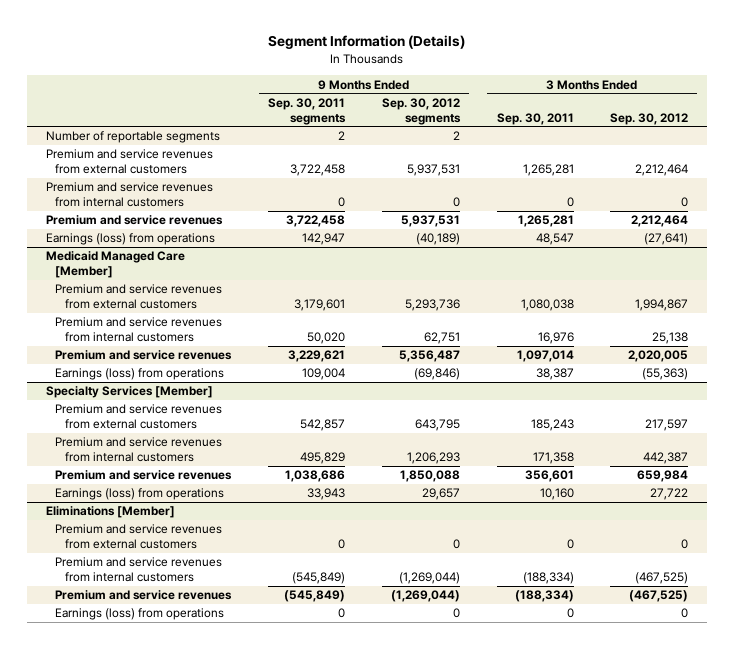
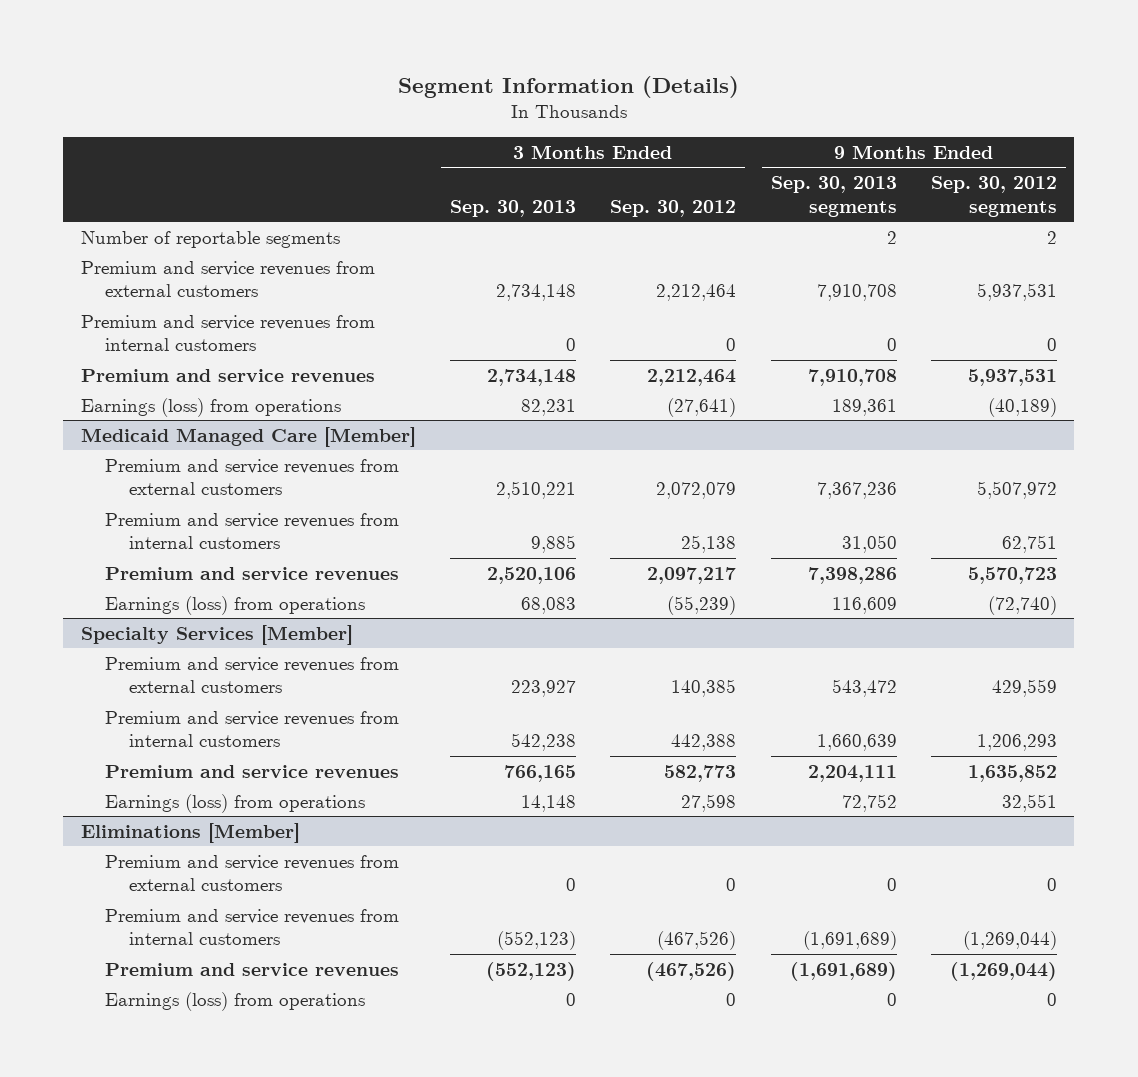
- | 9 Months Ended Sep. 30, 2011 segments | 9 Months Ended Sep. 30, 2012 segments | 3 Months Ended Sep. 30, 2011 | 3 Months Ended Sep. 30, 2012
+ | 3 Months Ended Sep. 30, 2013 | 3 Months Ended Sep. 30, 2012 | 9 Months Ended Sep. 30, 2013 segments | 9 Months Ended Sep. 30, 2012 segments
@ Medicaid Managed Care [Member]
- Premium and service revenues from external customers | 3,179,601 | 5,293,736 | 1,080,038 | 1,994,867
+ Premium and service revenues from external customers | 2,510,221 | 2,072,079 | 7,367,236 | 5,507,972
- Premium and service revenues | 3,229,621 | 5,356,487 | 1,097,014 | 2,020,005
- Earnings (loss) from operations | 109,004 | (69,846) | 38,387 | (55,363)
+ Premium and service revenues | 2,520,106 | 2,097,217 | 7,398,286 | 5,570,723
+ Earnings (loss) from operations | 68,083 | (55,239) | 116,609 | (72,740)
@ Specialty Services [Member]
- Premium and service revenues from external customers | 542,857 | 643,795 | 185,243 | 217,597
- Premium and service revenues from internal customers | 495,829 | 1,206,293 | 171,358 | 442,387
- Premium and service revenues | 1,038,686 | 1,850,088 | 356,601 | 659,984
- Earnings (loss) from operations | 33,943 | 29,657 | 10,160 | 27,722
+ Premium and service revenues from external customers | 223,927 | 140,385 | 543,472 | 429,559
+ Premium and service revenues from internal customers | 542,238 | 442,388 | 1,660,639 | 1,206,293
+ Premium and service revenues | 766,165 | 582,773 | 2,204,111 | 1,635,852
+ Earnings (loss) from operations | 14,148 | 27,598 | 72,752 | 32,551
@ Eliminations [Member]
- Premium and service revenues from internal customers | (545,849) | (1,269,044) | (188,334) | (467,525)
- Premium and service revenues | (545,849) | (1,269,044) | (188,334) | (467,525)
+ Premium and service revenues from internal customers | (552,123) | (467,526) | (1,691,689) | (1,269,044)
+ Premium and service revenues | (552,123) | (467,526) | (1,691,689) | (1,269,044)

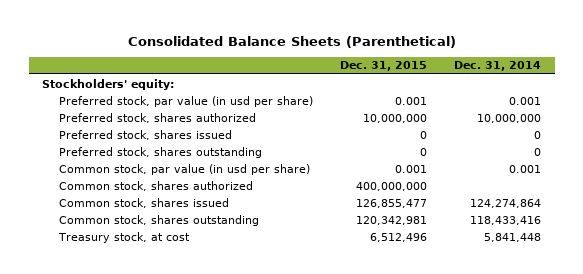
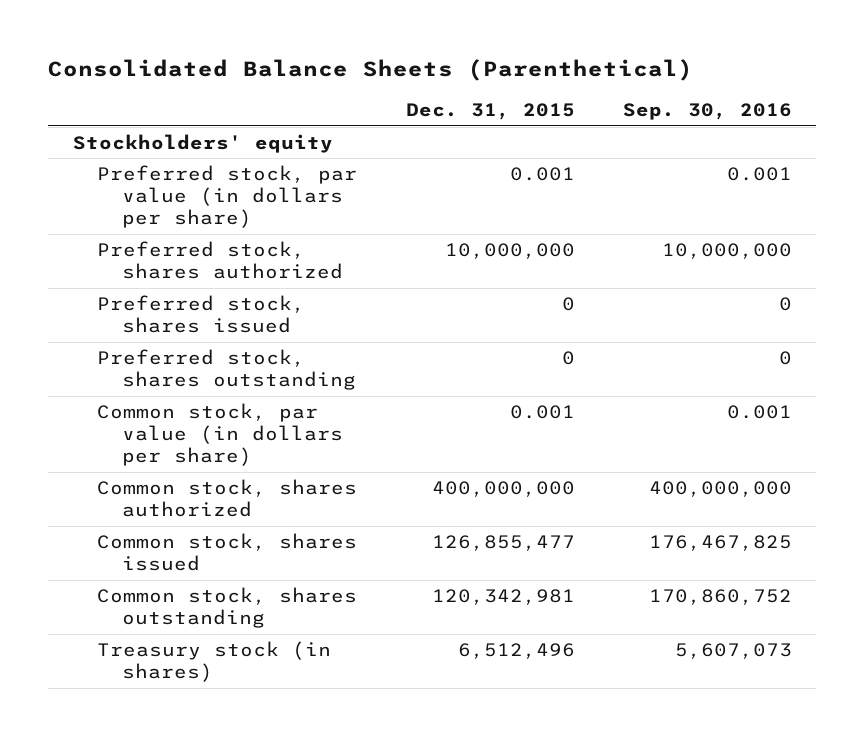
- | Dec. 31, 2015 | Dec. 31, 2014
+ | Dec. 31, 2015 | Sep. 30, 2016
- Stockholders' equity:
- Preferred stock, par value (in usd per share) | 0.001 | 0.001
+ Stockholders' equity
+ Preferred stock, par value (in dollars per share) | 0.001 | 0.001
- Common stock, par value (in usd per share) | 0.001 | 0.001
+ Common stock, par value (in dollars per share) | 0.001 | 0.001
- Treasury stock, at cost | 6,512,496 | 5,841,448
+ Treasury stock (in shares) | 6,512,496 | 5,607,073

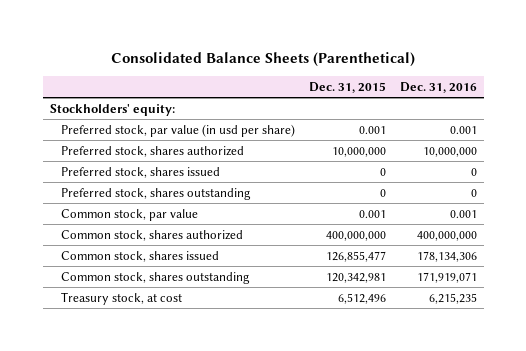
- | Dec. 31, 2015 | Sep. 30, 2016
+ | Dec. 31, 2015 | Dec. 31, 2016
- Stockholders' equity
- Preferred stock, par value (in dollars per share) | 0.001 | 0.001
+ Stockholders' equity:
+ Preferred stock, par value (in usd per share) | 0.001 | 0.001
- Common stock, par value (in dollars per share) | 0.001 | 0.001
+ Common stock, par value | 0.001 | 0.001
- Treasury stock (in shares) | 6,512,496 | 5,607,073
+ Treasury stock, at cost | 6,512,496 | 6,215,235

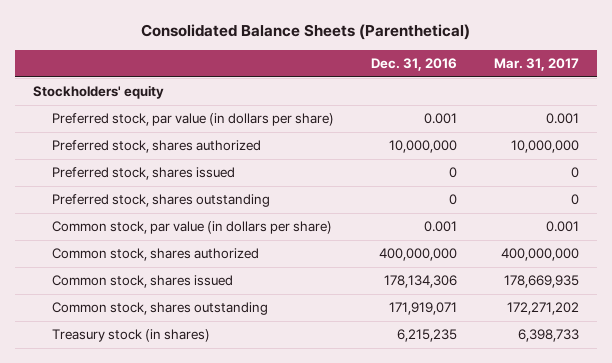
- | Dec. 31, 2015 | Dec. 31, 2016
+ | Dec. 31, 2016 | Mar. 31, 2017
- Stockholders' equity:
- Preferred stock, par value (in usd per share) | 0.001 | 0.001
+ Stockholders' equity
+ Preferred stock, par value (in dollars per share) | 0.001 | 0.001
- Common stock, par value | 0.001 | 0.001
+ Common stock, par value (in dollars per share) | 0.001 | 0.001
- Treasury stock, at cost | 6,512,496 | 6,215,235
+ Treasury stock (in shares) | 6,215,235 | 6,398,733

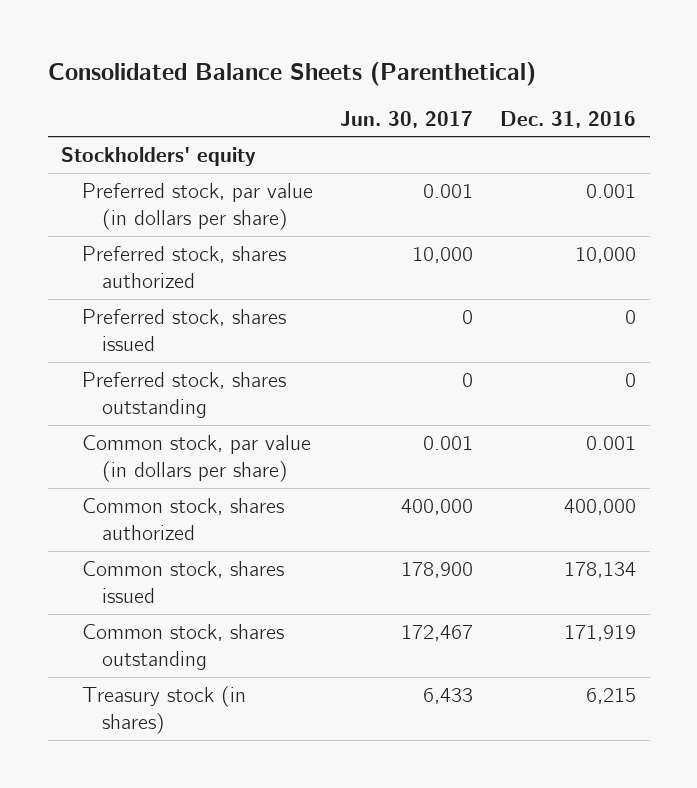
- | Dec. 31, 2016 | Mar. 31, 2017
+ | Jun. 30, 2017 | Dec. 31, 2016
- Preferred stock, shares authorized | 10,000,000 | 10,000,000
+ Preferred stock, shares authorized | 10,000 | 10,000
- Common stock, shares authorized | 400,000,000 | 400,000,000
- Common stock, shares issued | 178,134,306 | 178,669,935
- Common stock, shares outstanding | 171,919,071 | 172,271,202
- Treasury stock (in shares) | 6,215,235 | 6,398,733
+ Common stock, shares authorized | 400,000 | 400,000
+ Common stock, shares issued | 178,900 | 178,134
+ Common stock, shares outstanding | 172,467 | 171,919
+ Treasury stock (in shares) | 6,433 | 6,215

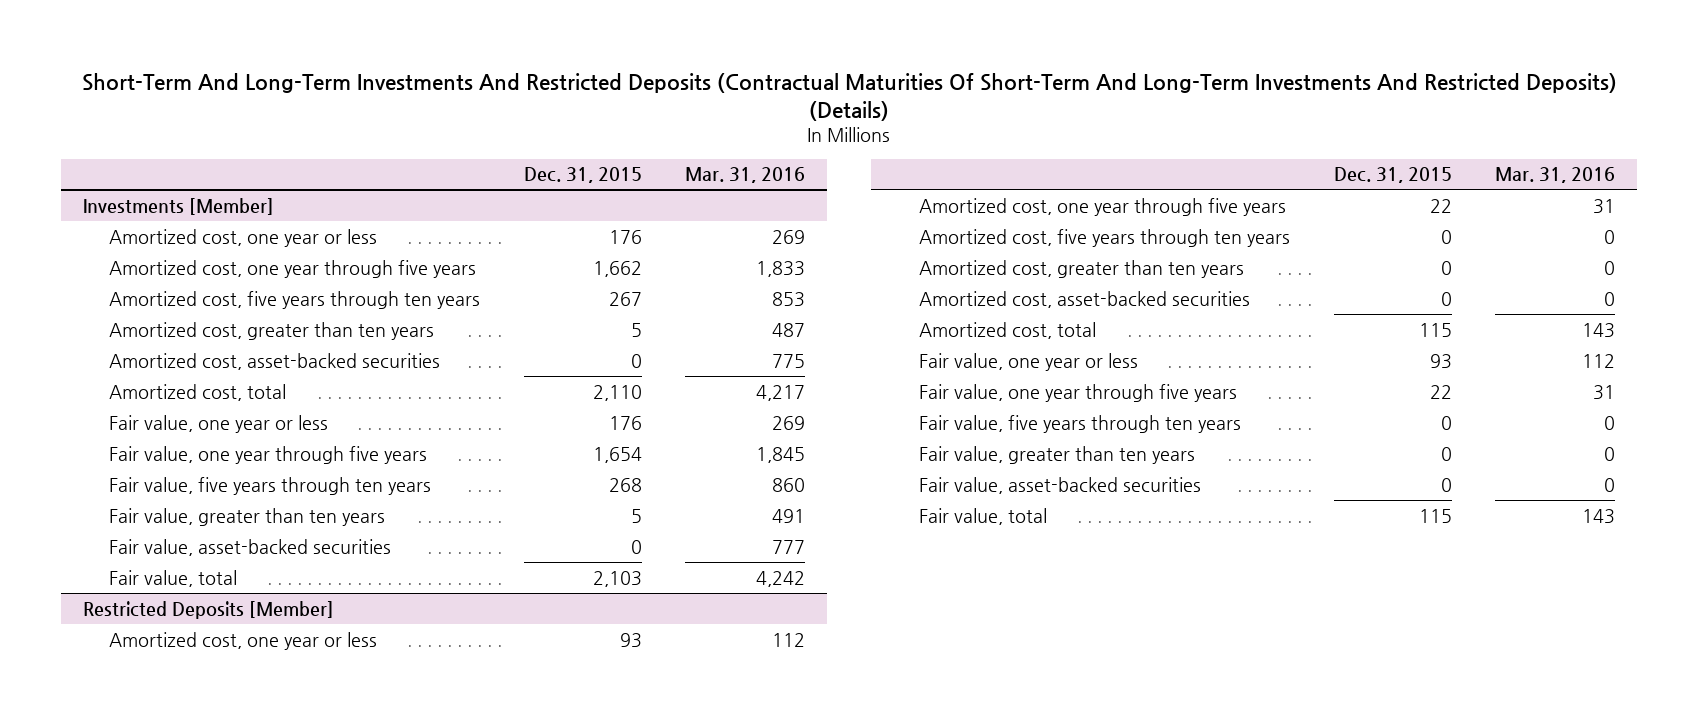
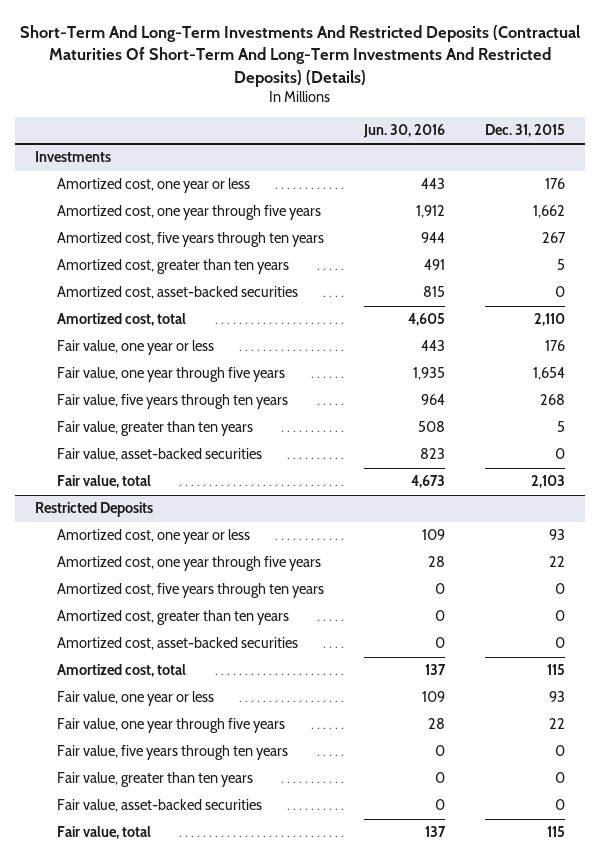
- | Dec. 31, 2015 | Mar. 31, 2016
+ | Jun. 30, 2016 | Dec. 31, 2015
- Investments [Member]
+ Investments
- Restricted Deposits [Member]
+ Restricted Deposits

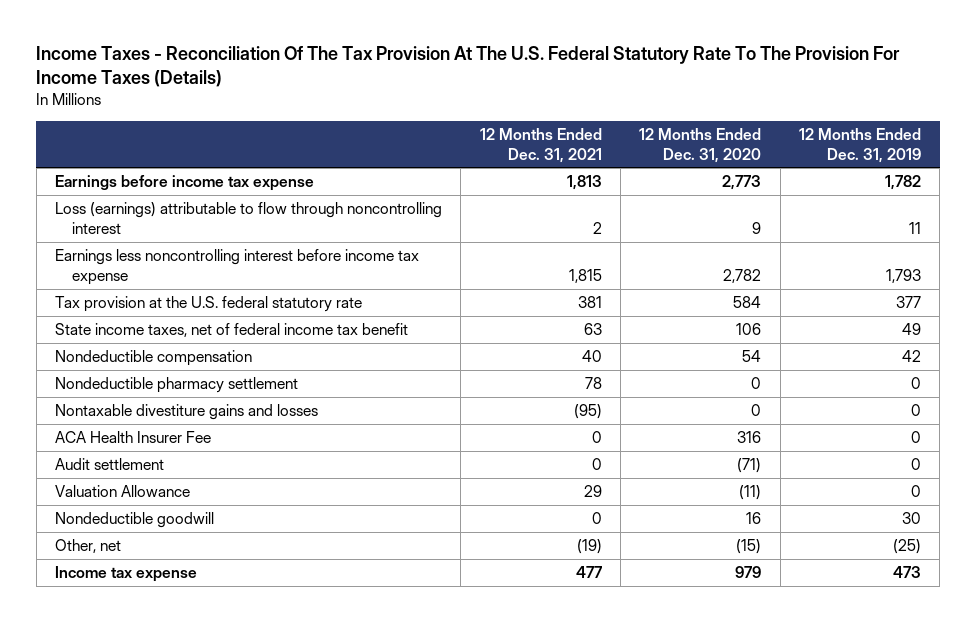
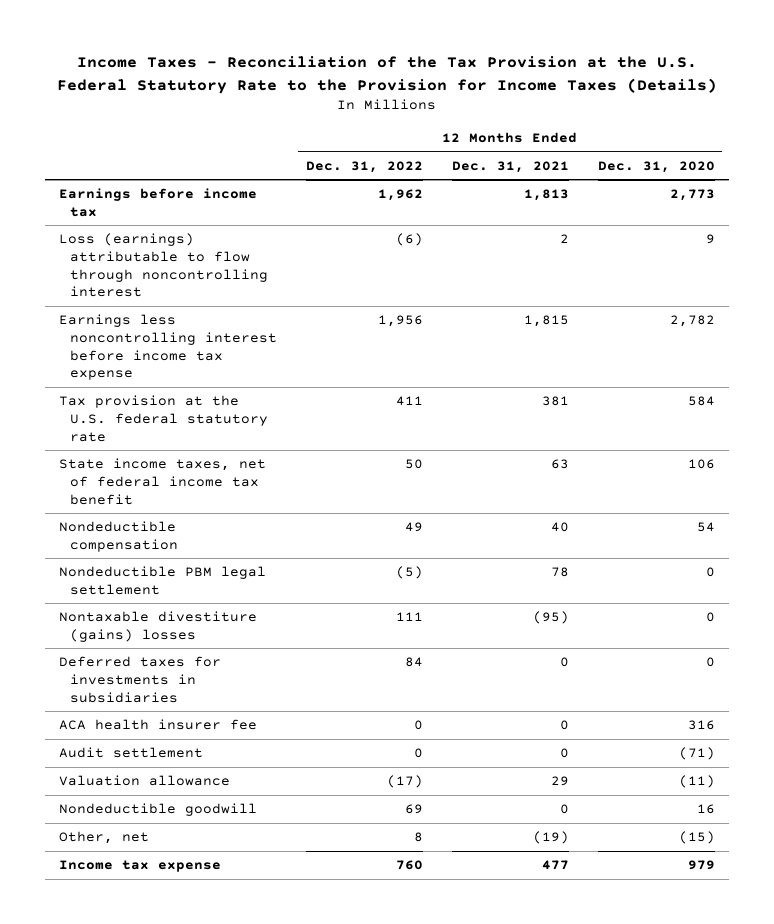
- Income Taxes - Reconciliation Of The Tax Provision At The U.S. Federal Statutory Rate To The Provision For Income Taxes (Details)
+ Income Taxes - Reconciliation of the Tax Provision at the U.S. Federal Statutory Rate to the Provision for Income Taxes (Details)
- | 12 Months Ended Dec. 31, 2021 | 12 Months Ended Dec. 31, 2020 | 12 Months Ended Dec. 31, 2019
+ | 12 Months Ended Dec. 31, 2022 | 12 Months Ended Dec. 31, 2021 | 12 Months Ended Dec. 31, 2020
- Earnings before income tax expense | 1,813 | 2,773 | 1,782
+ Earnings before income tax | 1,962 | 1,813 | 2,773
- Nondeductible pharmacy settlement | 78 | 0 | 0
- Nontaxable divestiture gains and losses | (95) | 0 | 0
- ACA Health Insurer Fee | 0 | 316 | 0
+ Nondeductible PBM legal settlement | (5) | 78 | 0
+ Nontaxable divestiture (gains) losses | 111 | (95) | 0
+ Deferred taxes for investments in subsidiaries | 84 | 0 | 0
+ ACA health insurer fee | 0 | 0 | 316
- Valuation Allowance | 29 | (11) | 0
+ Valuation allowance | (17) | 29 | (11)

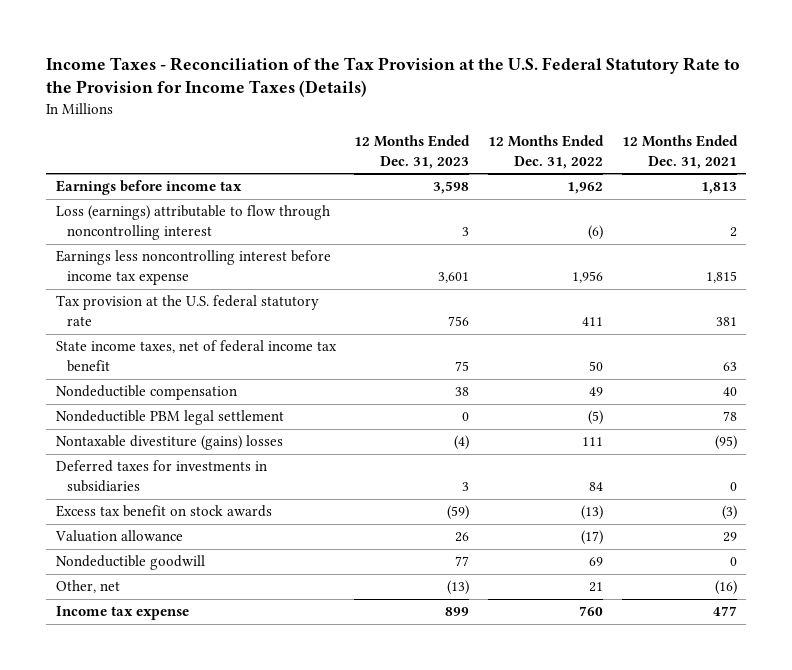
- | 12 Months Ended Dec. 31, 2022 | 12 Months Ended Dec. 31, 2021 | 12 Months Ended Dec. 31, 2020
+ | 12 Months Ended Dec. 31, 2023 | 12 Months Ended Dec. 31, 2022 | 12 Months Ended Dec. 31, 2021
- ACA health insurer fee | 0 | 0 | 316
- Audit settlement | 0 | 0 | (71)
+ Excess tax benefit on stock awards | (59) | (13) | (3)
- Other, net | 8 | (19) | (15)
+ Other, net | (13) | 21 | (16)

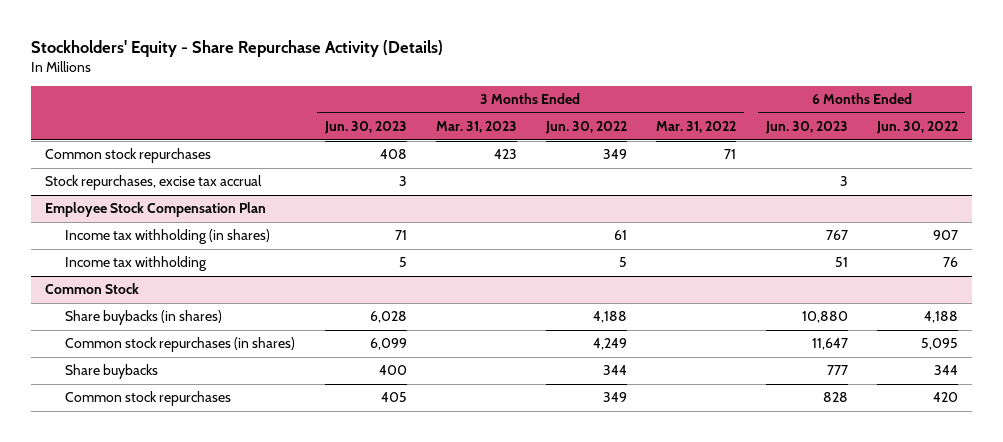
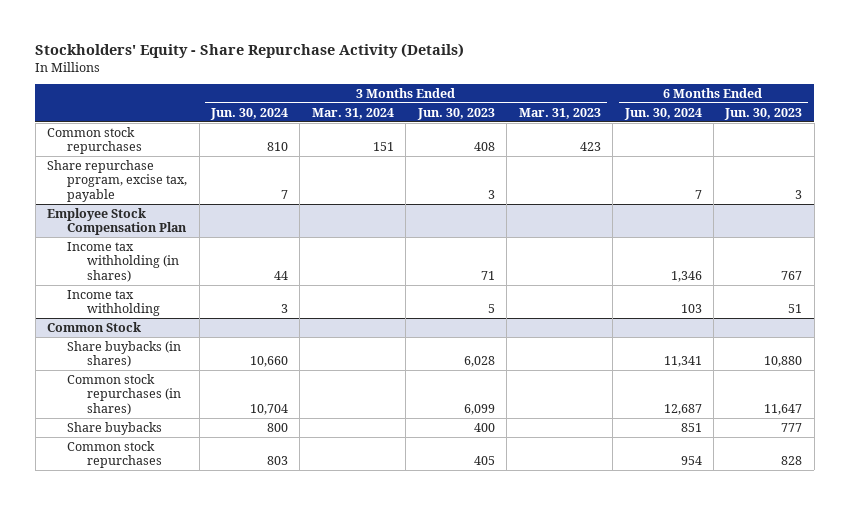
- | 3 Months Ended Jun. 30, 2023 | 3 Months Ended Mar. 31, 2023 | 3 Months Ended Jun. 30, 2022 | 3 Months Ended Mar. 31, 2022 | 6 Months Ended Jun. 30, 2023 | 6 Months Ended Jun. 30, 2022
+ | 3 Months Ended Jun. 30, 2024 | 3 Months Ended Mar. 31, 2024 | 3 Months Ended Jun. 30, 2023 | 3 Months Ended Mar. 31, 2023 | 6 Months Ended Jun. 30, 2024 | 6 Months Ended Jun. 30, 2023
- Stock repurchases, excise tax accrual | 3 | | | | 3 |
+ Share repurchase program, excise tax, payable | 7 | | 3 | | 7 | 3

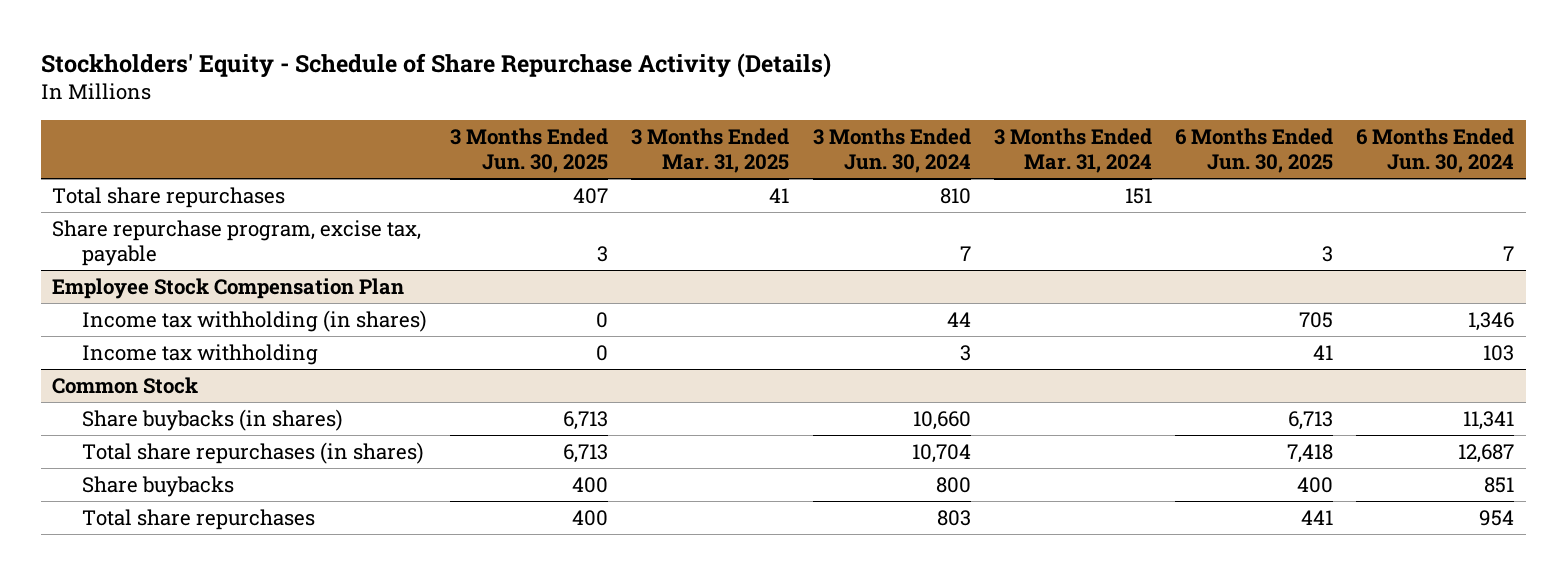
- Stockholders' Equity - Share Repurchase Activity (Details)
+ Stockholders' Equity - Schedule of Share Repurchase Activity (Details)
- | 3 Months Ended Jun. 30, 2024 | 3 Months Ended Mar. 31, 2024 | 3 Months Ended Jun. 30, 2023 | 3 Months Ended Mar. 31, 2023 | 6 Months Ended Jun. 30, 2024 | 6 Months Ended Jun. 30, 2023
+ | 3 Months Ended Jun. 30, 2025 | 3 Months Ended Mar. 31, 2025 | 3 Months Ended Jun. 30, 2024 | 3 Months Ended Mar. 31, 2024 | 6 Months Ended Jun. 30, 2025 | 6 Months Ended Jun. 30, 2024
- Common stock repurchases | 810 | 151 | 408 | 423 | |
+ Total share repurchases | 407 | 41 | 810 | 151 | |
@ Common Stock
- Common stock repurchases (in shares) | 10,704 | | 6,099 | | 12,687 | 11,647
+ Total share repurchases (in shares) | 6,713 | | 10,704 | | 7,418 | 12,687
- Common stock repurchases | 803 | | 405 | | 954 | 828
+ Total share repurchases | 400 | | 803 | | 441 | 954

